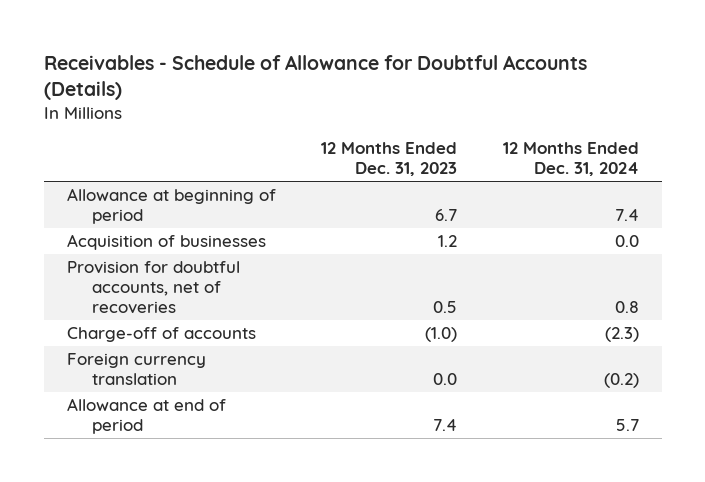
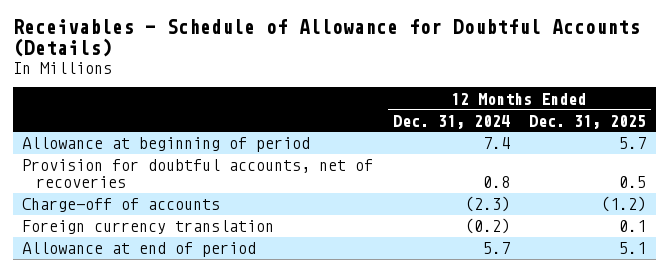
- | 12 Months Ended Dec. 31, 2023 | 12 Months Ended Dec. 31, 2024
+ | 12 Months Ended Dec. 31, 2024 | 12 Months Ended Dec. 31, 2025
- Acquisition of businesses | 1.2 | 0.0

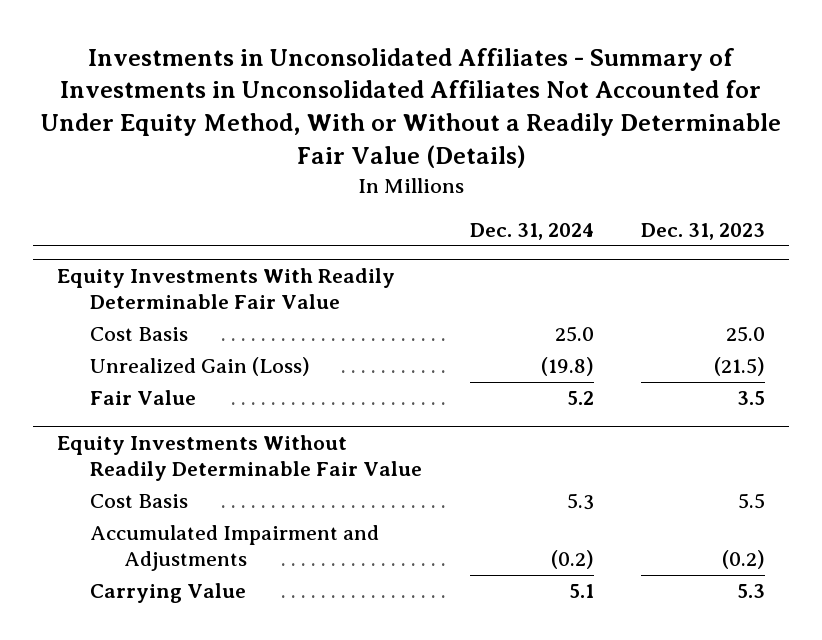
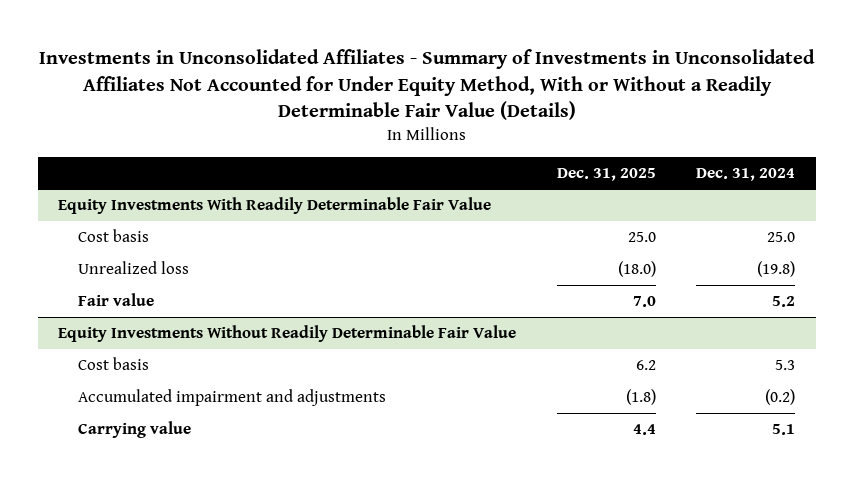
- | Dec. 31, 2024 | Dec. 31, 2023
+ | Dec. 31, 2025 | Dec. 31, 2024
@ Equity Investments With Readily Determinable Fair Value
- Cost Basis | 25.0 | 25.0
- Unrealized Gain (Loss) | (19.8) | (21.5)
- Fair Value | 5.2 | 3.5
+ Cost basis | 25.0 | 25.0
+ Unrealized loss | (18.0) | (19.8)
+ Fair value | 7.0 | 5.2
@ Equity Investments Without Readily Determinable Fair Value
- Cost Basis | 5.3 | 5.5
- Accumulated Impairment and Adjustments | (0.2) | (0.2)
- Carrying Value | 5.1 | 5.3
+ Cost basis | 6.2 | 5.3
+ Accumulated impairment and adjustments | (1.8) | (0.2)
+ Carrying value | 4.4 | 5.1

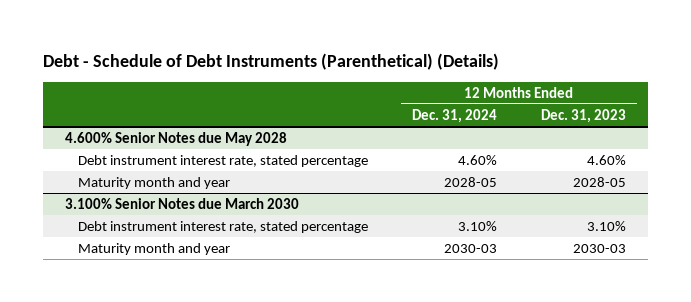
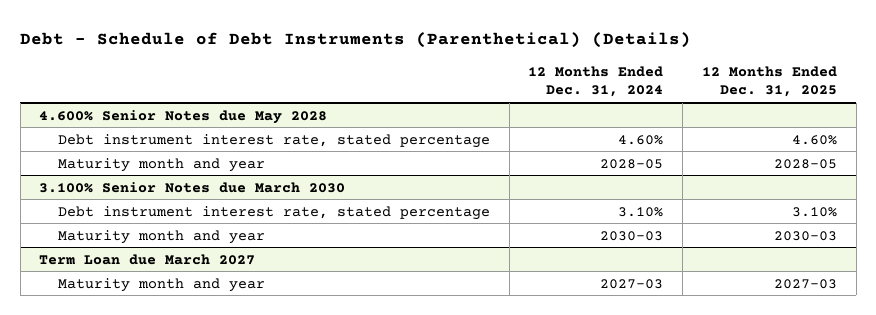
- | 12 Months Ended Dec. 31, 2024 | 12 Months Ended Dec. 31, 2023
+ | 12 Months Ended Dec. 31, 2024 | 12 Months Ended Dec. 31, 2025
+ Term Loan due March 2027
+ Maturity month and year | 2027-03 | 2027-03

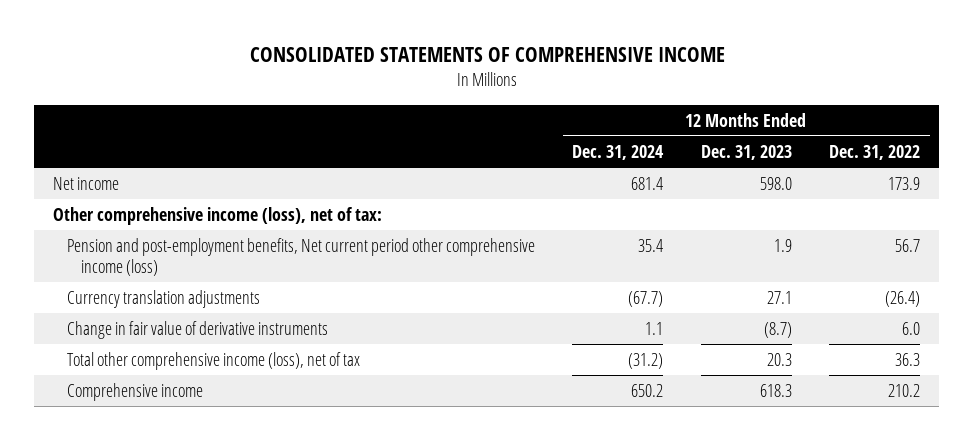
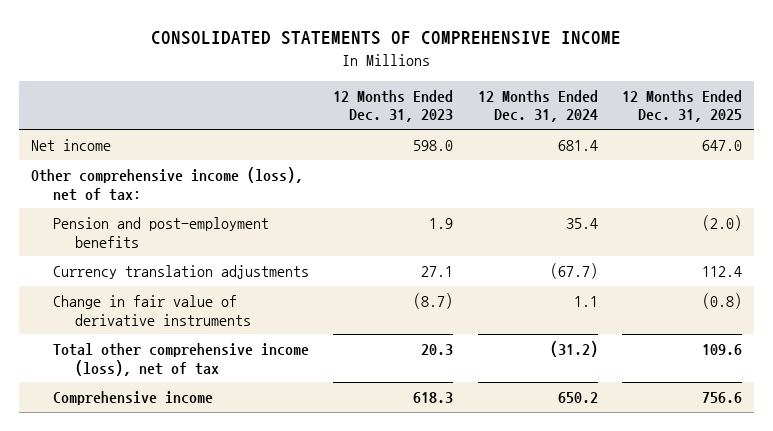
- | 12 Months Ended Dec. 31, 2024 | 12 Months Ended Dec. 31, 2023 | 12 Months Ended Dec. 31, 2022
+ | 12 Months Ended Dec. 31, 2023 | 12 Months Ended Dec. 31, 2024 | 12 Months Ended Dec. 31, 2025
- Pension and post-employment benefits, Net current period other comprehensive income (loss) | 35.4 | 1.9 | 56.7
+ Pension and post-employment benefits | 1.9 | 35.4 | (2.0)

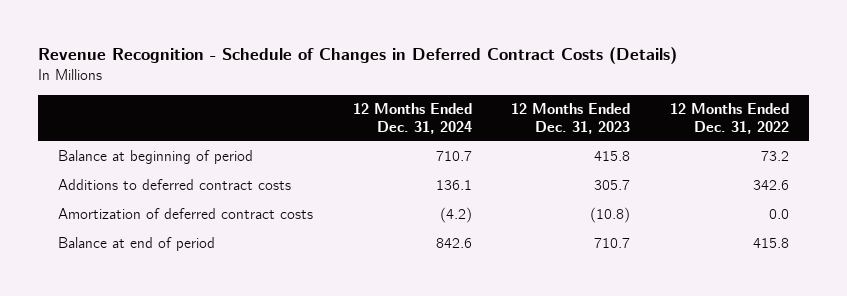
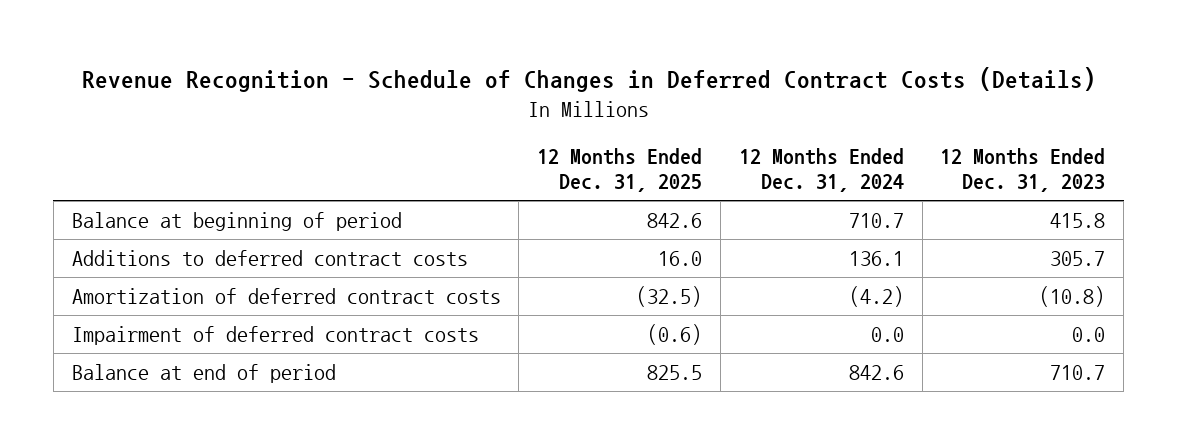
- | 12 Months Ended Dec. 31, 2024 | 12 Months Ended Dec. 31, 2023 | 12 Months Ended Dec. 31, 2022
+ | 12 Months Ended Dec. 31, 2025 | 12 Months Ended Dec. 31, 2024 | 12 Months Ended Dec. 31, 2023
+ Impairment of deferred contract costs | (0.6) | 0.0 | 0.0

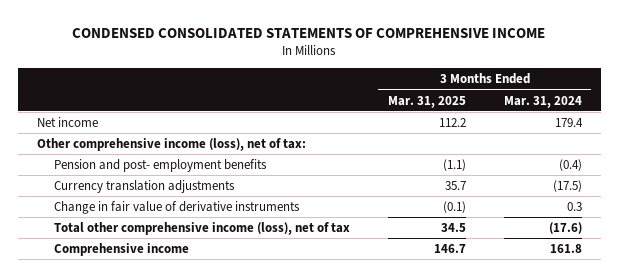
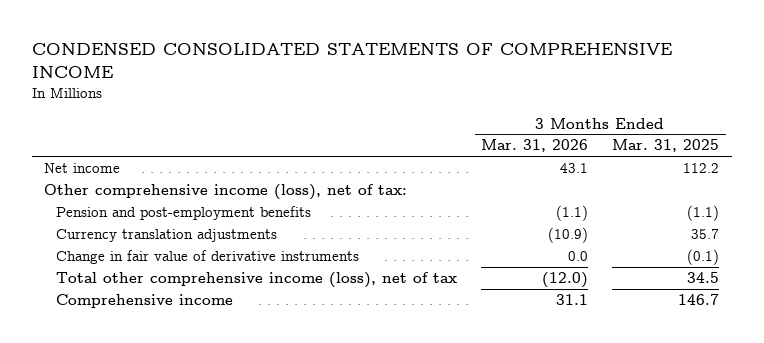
- | 3 Months Ended Mar. 31, 2025 | 3 Months Ended Mar. 31, 2024
+ | 3 Months Ended Mar. 31, 2026 | 3 Months Ended Mar. 31, 2025
- Pension and post- employment benefits | (1.1) | (0.4)
+ Pension and post-employment benefits | (1.1) | (1.1)

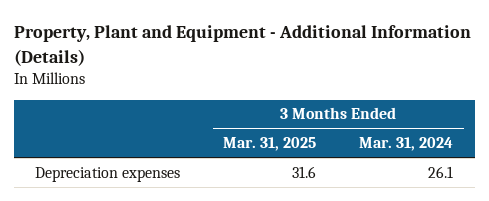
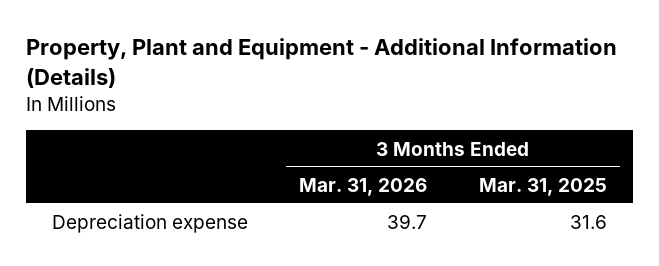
- | 3 Months Ended Mar. 31, 2025 | 3 Months Ended Mar. 31, 2024
+ | 3 Months Ended Mar. 31, 2026 | 3 Months Ended Mar. 31, 2025
- Depreciation expenses | 31.6 | 26.1
+ Depreciation expense | 39.7 | 31.6

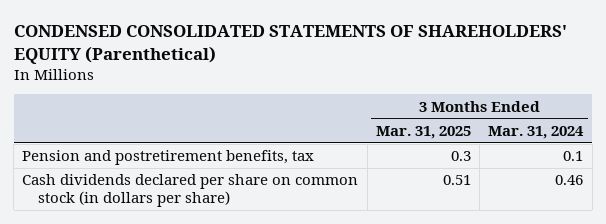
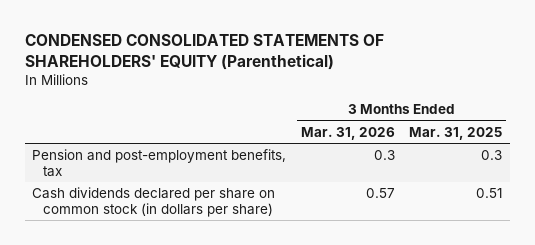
- | 3 Months Ended Mar. 31, 2025 | 3 Months Ended Mar. 31, 2024
+ | 3 Months Ended Mar. 31, 2026 | 3 Months Ended Mar. 31, 2025
- Pension and postretirement benefits, tax | 0.3 | 0.1
+ Pension and post-employment benefits, tax | 0.3 | 0.3

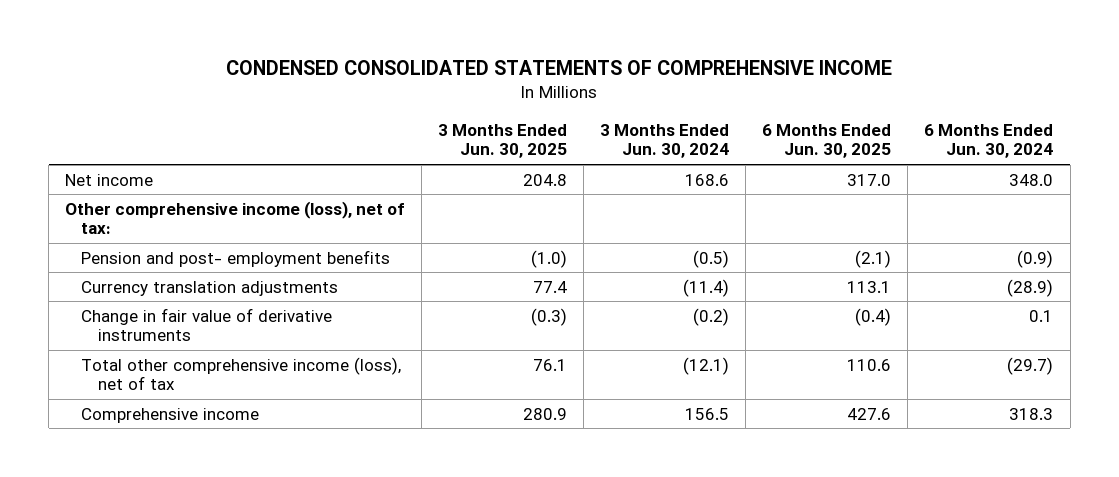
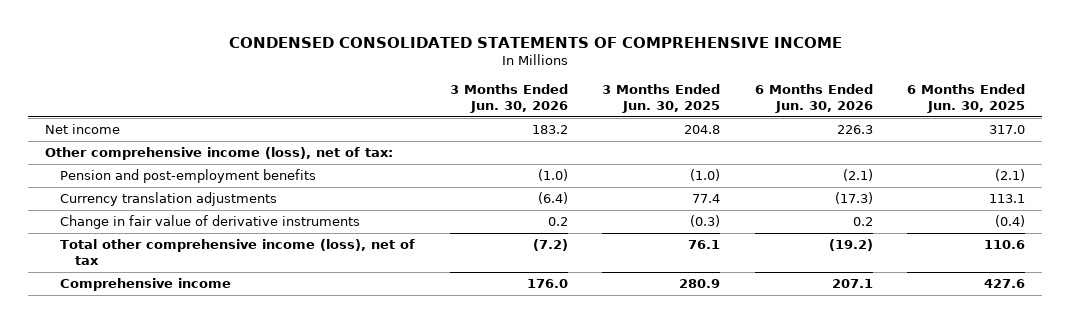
- | 3 Months Ended Jun. 30, 2025 | 3 Months Ended Jun. 30, 2024 | 6 Months Ended Jun. 30, 2025 | 6 Months Ended Jun. 30, 2024
+ | 3 Months Ended Jun. 30, 2026 | 3 Months Ended Jun. 30, 2025 | 6 Months Ended Jun. 30, 2026 | 6 Months Ended Jun. 30, 2025
- Pension and post- employment benefits | (1.0) | (0.5) | (2.1) | (0.9)
+ Pension and post-employment benefits | (1.0) | (1.0) | (2.1) | (2.1)

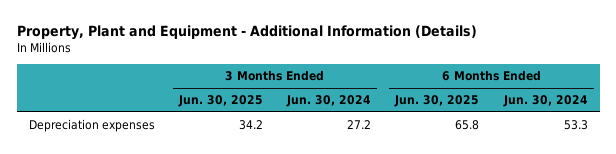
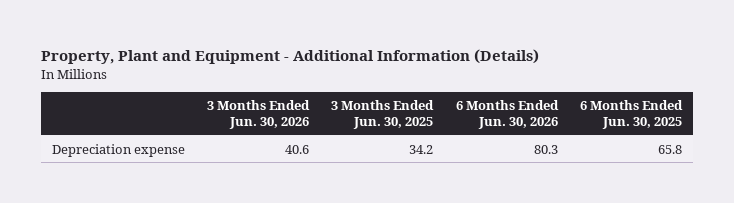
- | 3 Months Ended Jun. 30, 2025 | 3 Months Ended Jun. 30, 2024 | 6 Months Ended Jun. 30, 2025 | 6 Months Ended Jun. 30, 2024
+ | 3 Months Ended Jun. 30, 2026 | 3 Months Ended Jun. 30, 2025 | 6 Months Ended Jun. 30, 2026 | 6 Months Ended Jun. 30, 2025
- Depreciation expenses | 34.2 | 27.2 | 65.8 | 53.3
+ Depreciation expense | 40.6 | 34.2 | 80.3 | 65.8

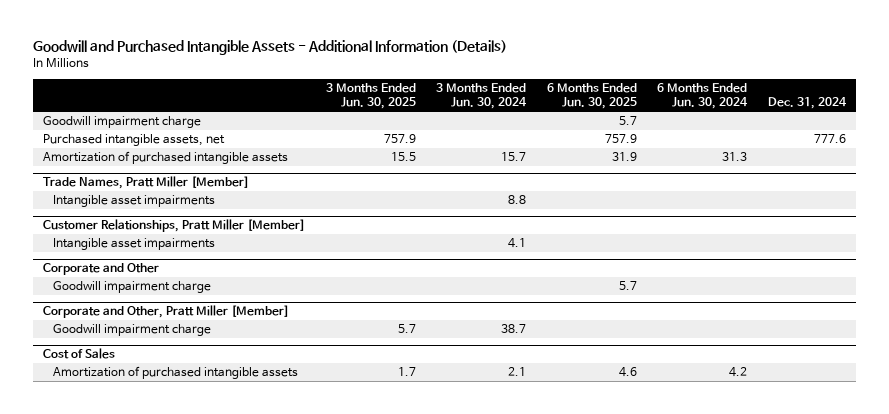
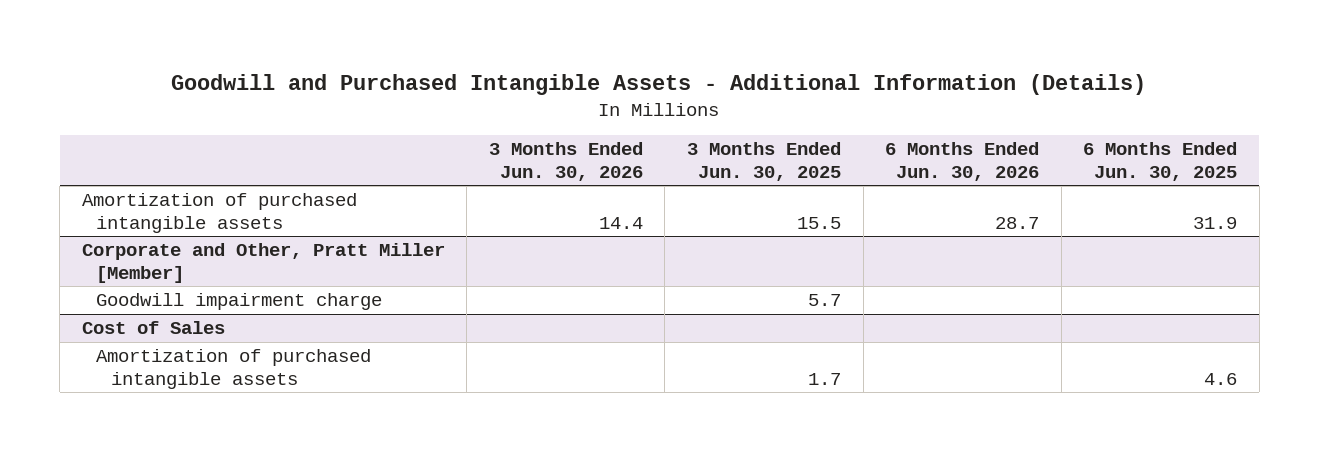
- | 3 Months Ended Jun. 30, 2025 | 3 Months Ended Jun. 30, 2024 | 6 Months Ended Jun. 30, 2025 | 6 Months Ended Jun. 30, 2024 | Dec. 31, 2024
+ | 3 Months Ended Jun. 30, 2026 | 3 Months Ended Jun. 30, 2025 | 6 Months Ended Jun. 30, 2026 | 6 Months Ended Jun. 30, 2025
- Goodwill impairment charge | | | 5.7 | |
- Purchased intangible assets, net | 757.9 | | 757.9 | | 777.6
- Trade Names, Pratt Miller [Member]
- Intangible asset impairments | | 8.8 | | |
- Customer Relationships, Pratt Miller [Member]
- Intangible asset impairments | | 4.1 | | |
- Corporate and Other
- Goodwill impairment charge | | | 5.7 | |

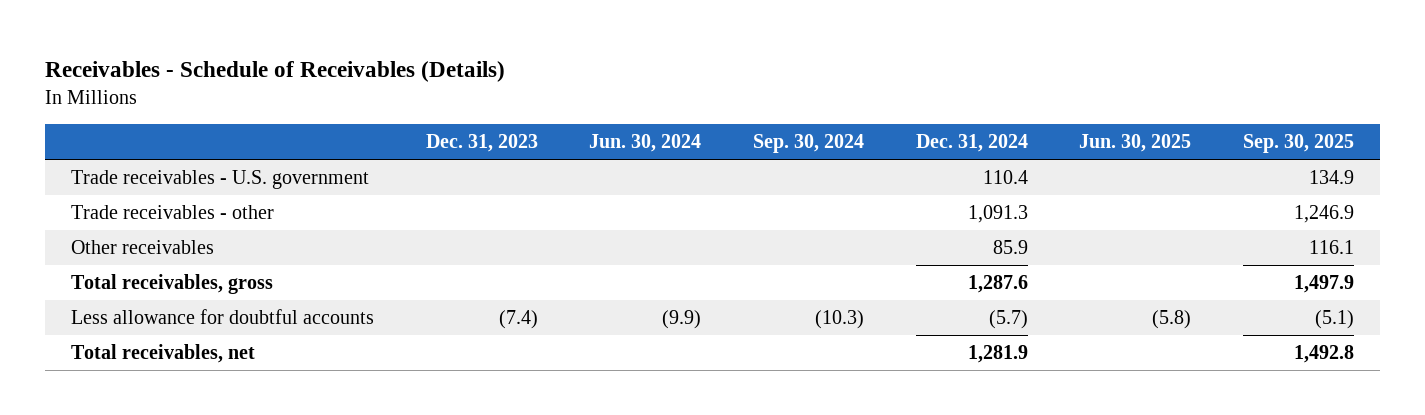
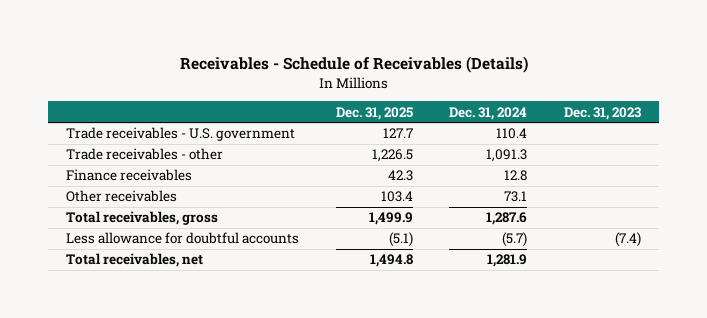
- | Dec. 31, 2023 | Jun. 30, 2024 | Sep. 30, 2024 | Dec. 31, 2024 | Jun. 30, 2025 | Sep. 30, 2025
+ | Dec. 31, 2025 | Dec. 31, 2024 | Dec. 31, 2023
- Other receivables | | | | 85.9 | | 116.1
+ Finance receivables | 42.3 | 12.8 |
+ Other receivables | 103.4 | 73.1 |

